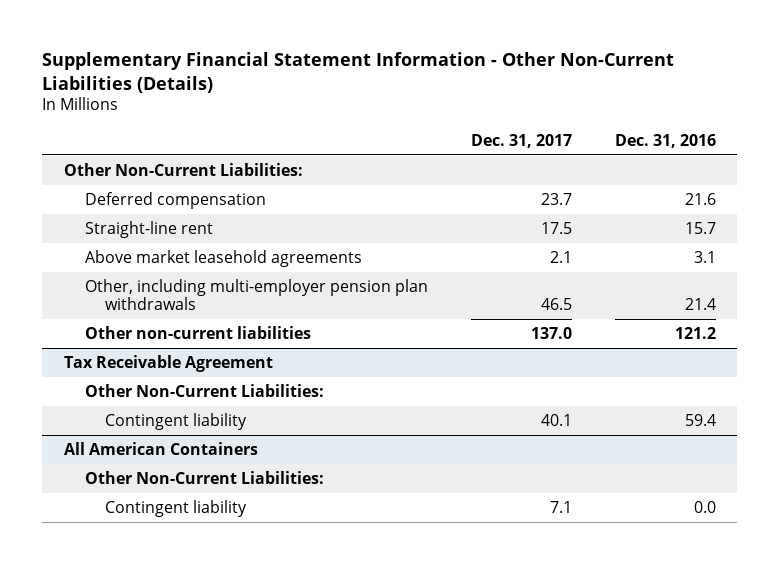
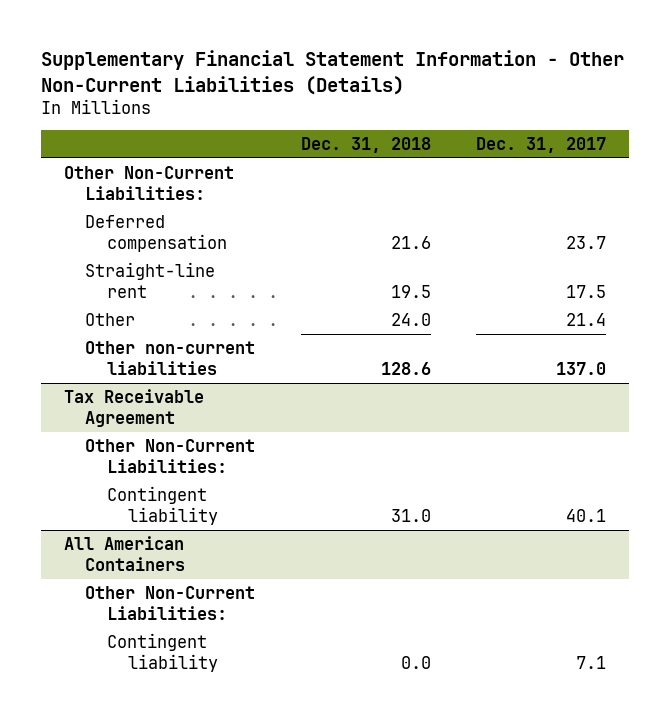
- | Dec. 31, 2017 | Dec. 31, 2016
+ | Dec. 31, 2018 | Dec. 31, 2017
- Above market leasehold agreements | 2.1 | 3.1
- Other, including multi-employer pension plan withdrawals | 46.5 | 21.4
+ Other | 24.0 | 21.4

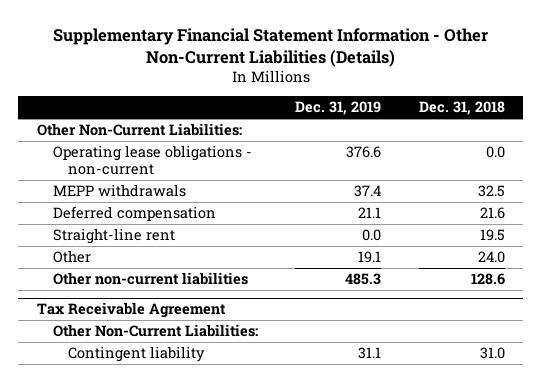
- | Dec. 31, 2018 | Dec. 31, 2017
+ | Dec. 31, 2019 | Dec. 31, 2018
+ Operating lease obligations - non-current | 376.6 | 0.0
+ MEPP withdrawals | 37.4 | 32.5
- All American Containers
- Other Non-Current Liabilities:
- Contingent liability | 0.0 | 7.1

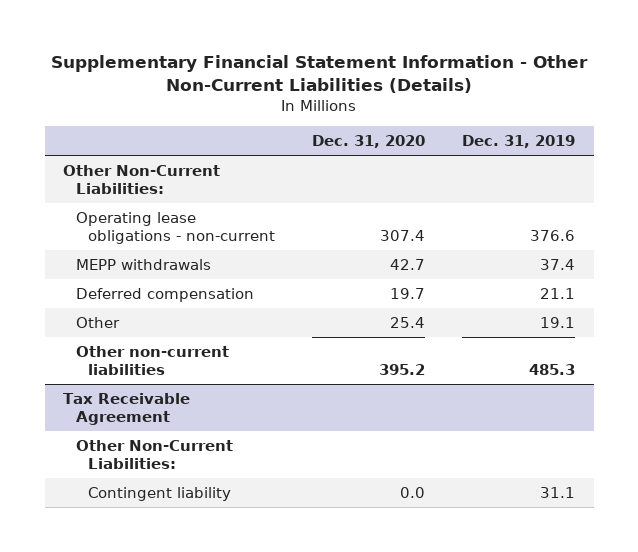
- | Dec. 31, 2019 | Dec. 31, 2018
+ | Dec. 31, 2020 | Dec. 31, 2019
- Straight-line rent | 0.0 | 19.5

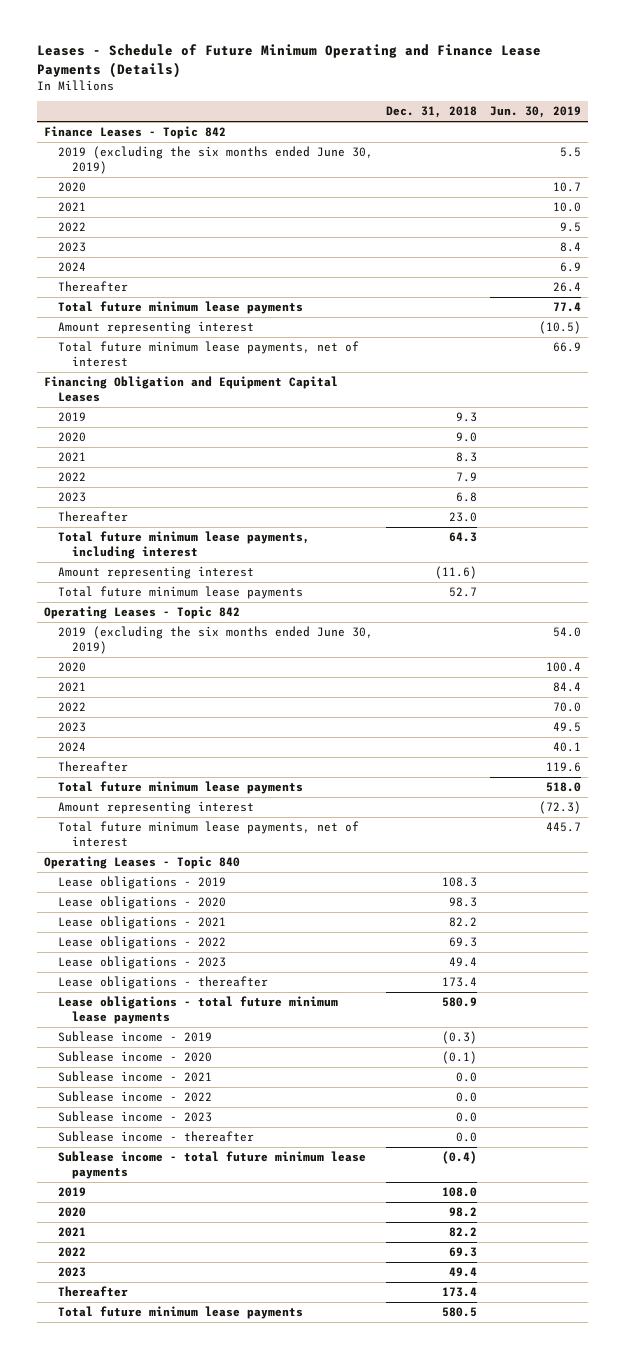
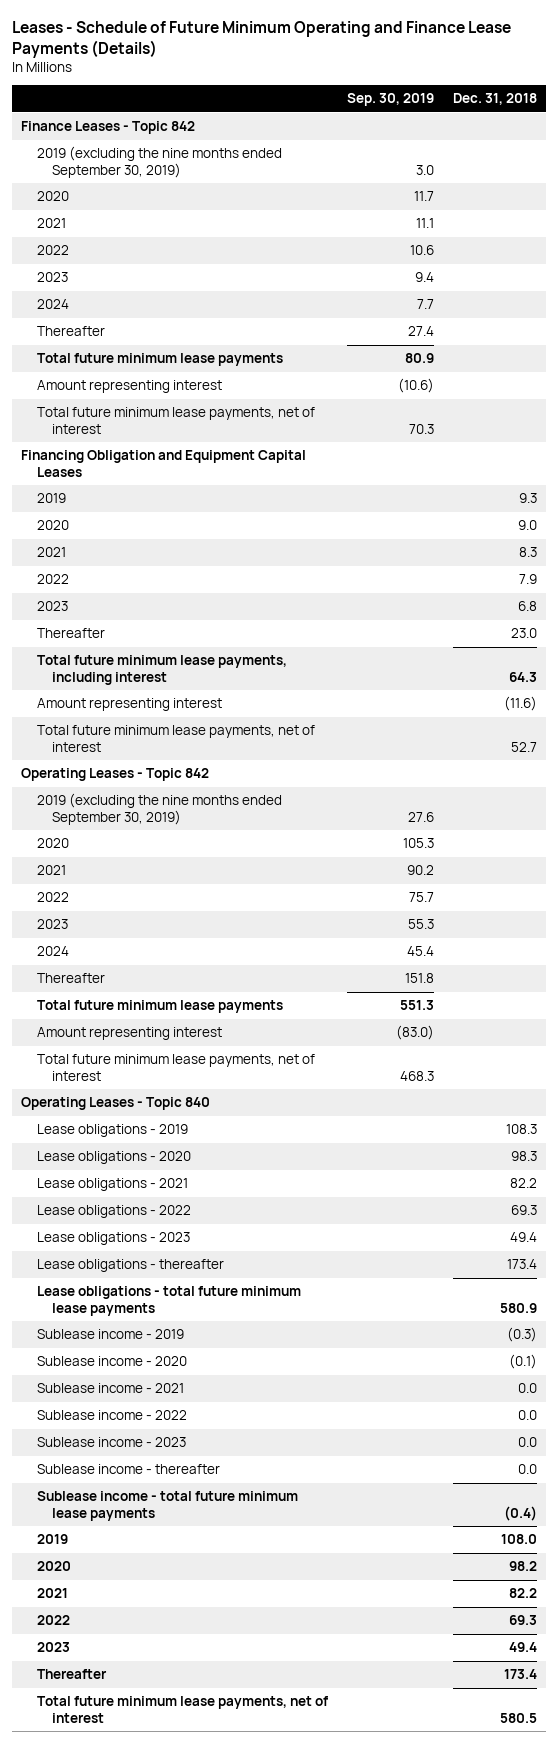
- | Dec. 31, 2018 | Jun. 30, 2019
+ | Sep. 30, 2019 | Dec. 31, 2018
- 2019 (excluding the six months ended June 30, 2019) | | 5.5
+ 2019 (excluding the nine months ended September 30, 2019) | 3.0 |
- Total future minimum lease payments | 52.7 |
+ Total future minimum lease payments, net of interest | | 52.7
- 2019 (excluding the six months ended June 30, 2019) | | 54.0
+ 2019 (excluding the nine months ended September 30, 2019) | 27.6 |
- Total future minimum lease payments | 580.5 |
+ Total future minimum lease payments, net of interest | | 580.5

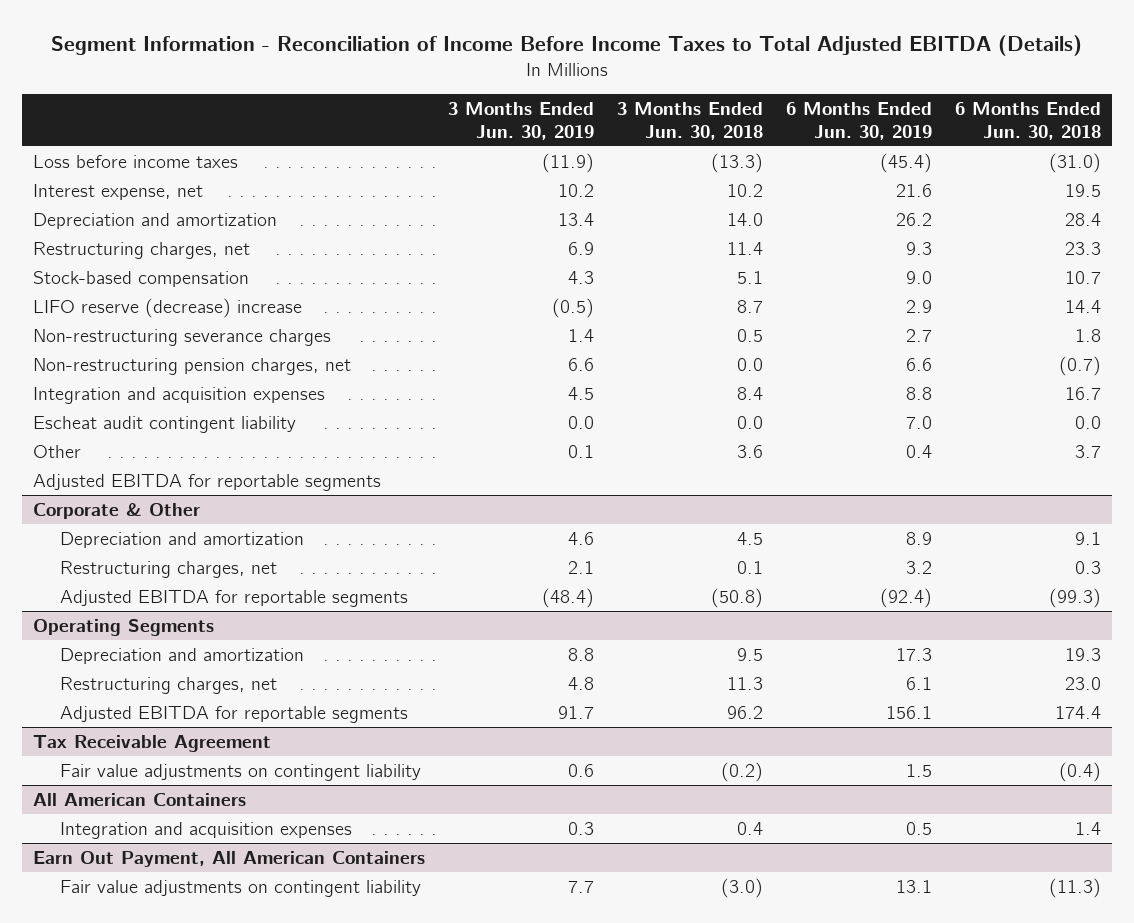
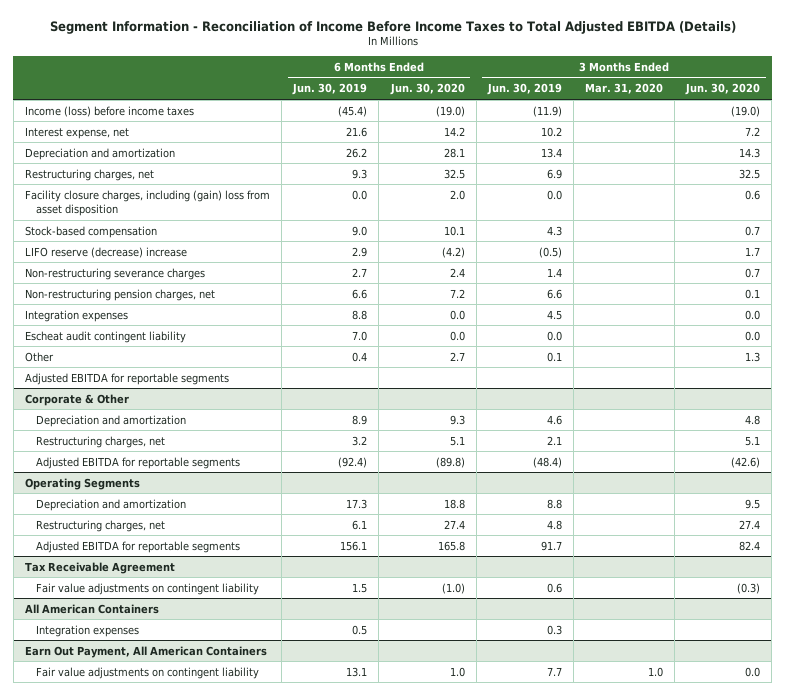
- | 3 Months Ended Jun. 30, 2019 | 3 Months Ended Jun. 30, 2018 | 6 Months Ended Jun. 30, 2019 | 6 Months Ended Jun. 30, 2018
+ | 6 Months Ended Jun. 30, 2019 | 6 Months Ended Jun. 30, 2020 | 3 Months Ended Jun. 30, 2019 | 3 Months Ended Mar. 31, 2020 | 3 Months Ended Jun. 30, 2020
- Loss before income taxes | (11.9) | (13.3) | (45.4) | (31.0)
+ Income (loss) before income taxes | (45.4) | (19.0) | (11.9) | | (19.0)
+ Facility closure charges, including (gain) loss from asset disposition | 0.0 | 2.0 | 0.0 | | 0.6
- Integration and acquisition expenses | 4.5 | 8.4 | 8.8 | 16.7
+ Integration expenses | 8.8 | 0.0 | 4.5 | | 0.0
@ All American Containers
- Integration and acquisition expenses | 0.3 | 0.4 | 0.5 | 1.4
+ Integration expenses | 0.5 | | 0.3 | |

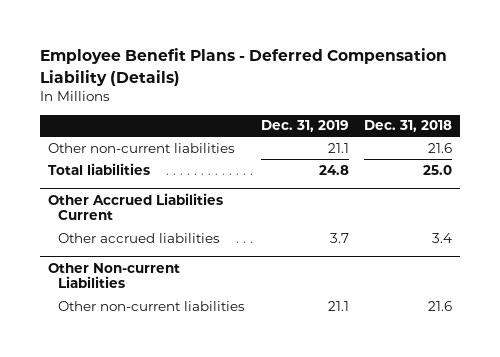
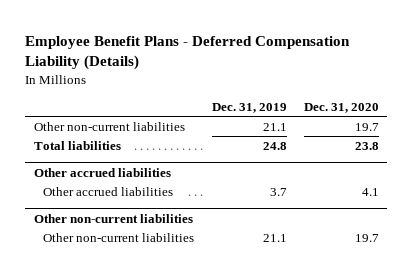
- | Dec. 31, 2019 | Dec. 31, 2018
+ | Dec. 31, 2019 | Dec. 31, 2020
- Other Accrued Liabilities Current
+ Other accrued liabilities
- Other Non-current Liabilities
+ Other non-current liabilities

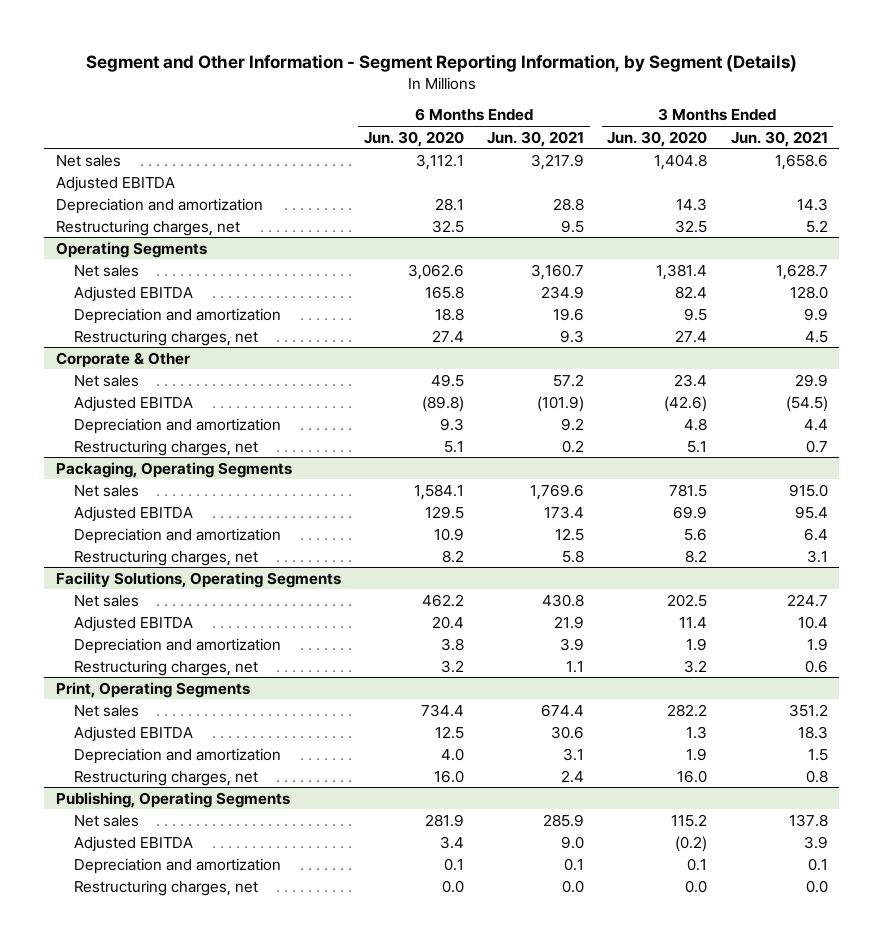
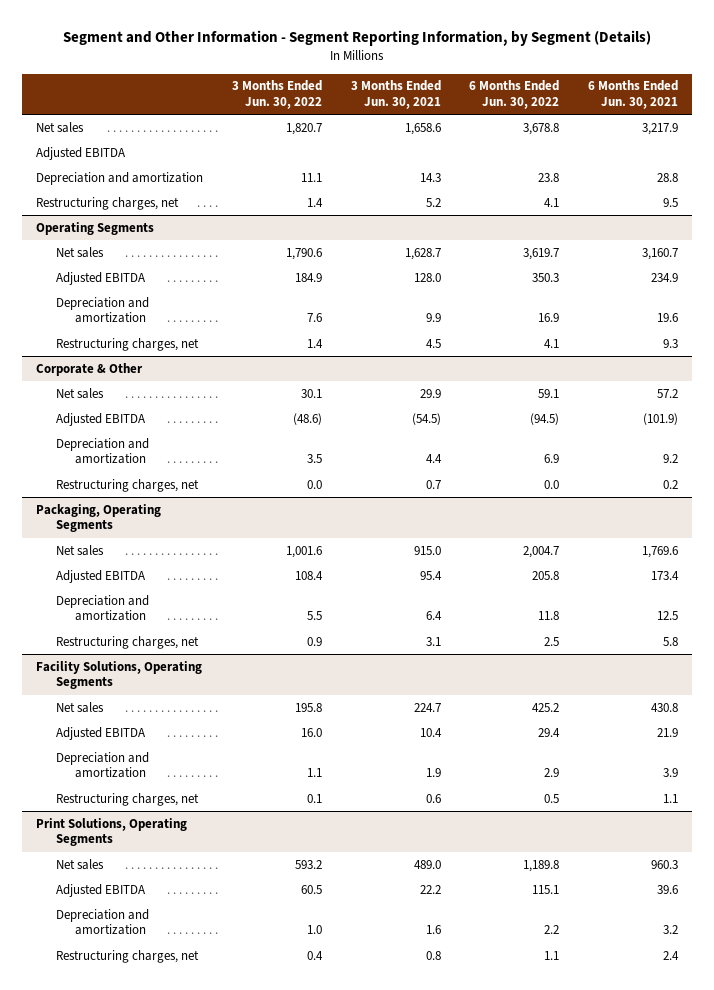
- | 6 Months Ended Jun. 30, 2020 | 6 Months Ended Jun. 30, 2021 | 3 Months Ended Jun. 30, 2020 | 3 Months Ended Jun. 30, 2021
+ | 3 Months Ended Jun. 30, 2022 | 3 Months Ended Jun. 30, 2021 | 6 Months Ended Jun. 30, 2022 | 6 Months Ended Jun. 30, 2021
- Print, Operating Segments
- Net sales | 734.4 | 674.4 | 282.2 | 351.2
- Adjusted EBITDA | 12.5 | 30.6 | 1.3 | 18.3
- Depreciation and amortization | 4.0 | 3.1 | 1.9 | 1.5
+ Print Solutions, Operating Segments
+ Net sales | 593.2 | 489.0 | 1,189.8 | 960.3
+ Adjusted EBITDA | 60.5 | 22.2 | 115.1 | 39.6
+ Depreciation and amortization | 1.0 | 1.6 | 2.2 | 3.2
- Publishing, Operating Segments
- Net sales | 281.9 | 285.9 | 115.2 | 137.8
- Adjusted EBITDA | 3.4 | 9.0 | (0.2) | 3.9
- Depreciation and amortization | 0.1 | 0.1 | 0.1 | 0.1
- Restructuring charges, net | 0.0 | 0.0 | 0.0 | 0.0

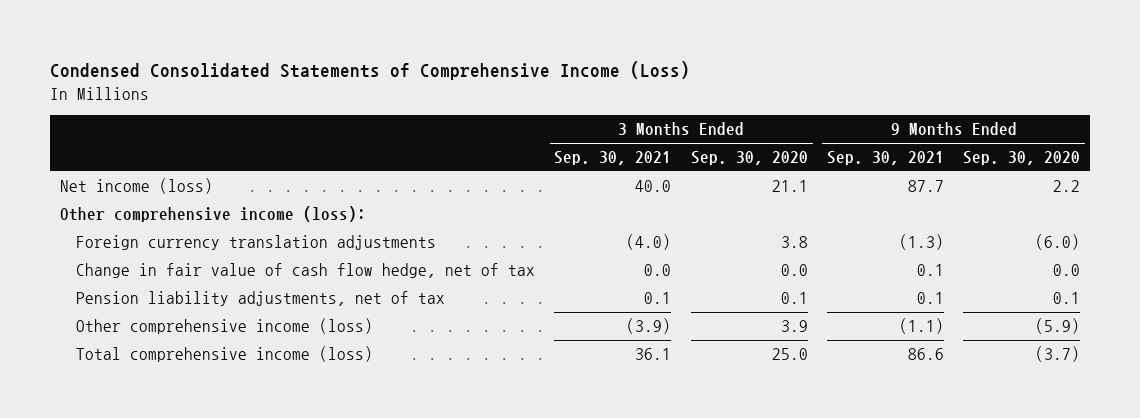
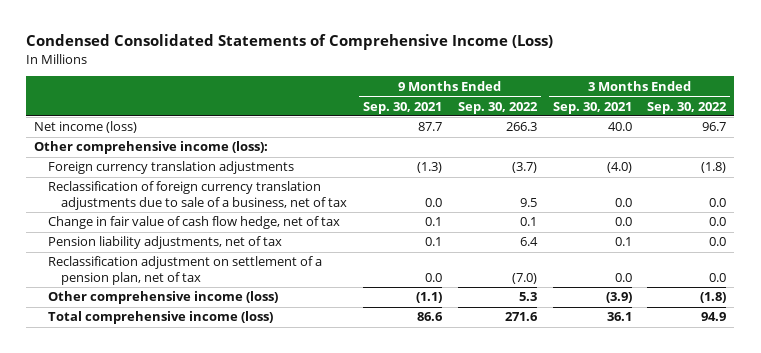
- | 3 Months Ended Sep. 30, 2021 | 3 Months Ended Sep. 30, 2020 | 9 Months Ended Sep. 30, 2021 | 9 Months Ended Sep. 30, 2020
+ | 9 Months Ended Sep. 30, 2021 | 9 Months Ended Sep. 30, 2022 | 3 Months Ended Sep. 30, 2021 | 3 Months Ended Sep. 30, 2022
+ Reclassification of foreign currency translation adjustments due to sale of a business, net of tax | 0.0 | 9.5 | 0.0 | 0.0
+ Reclassification adjustment on settlement of a pension plan, net of tax | 0.0 | (7.0) | 0.0 | 0.0

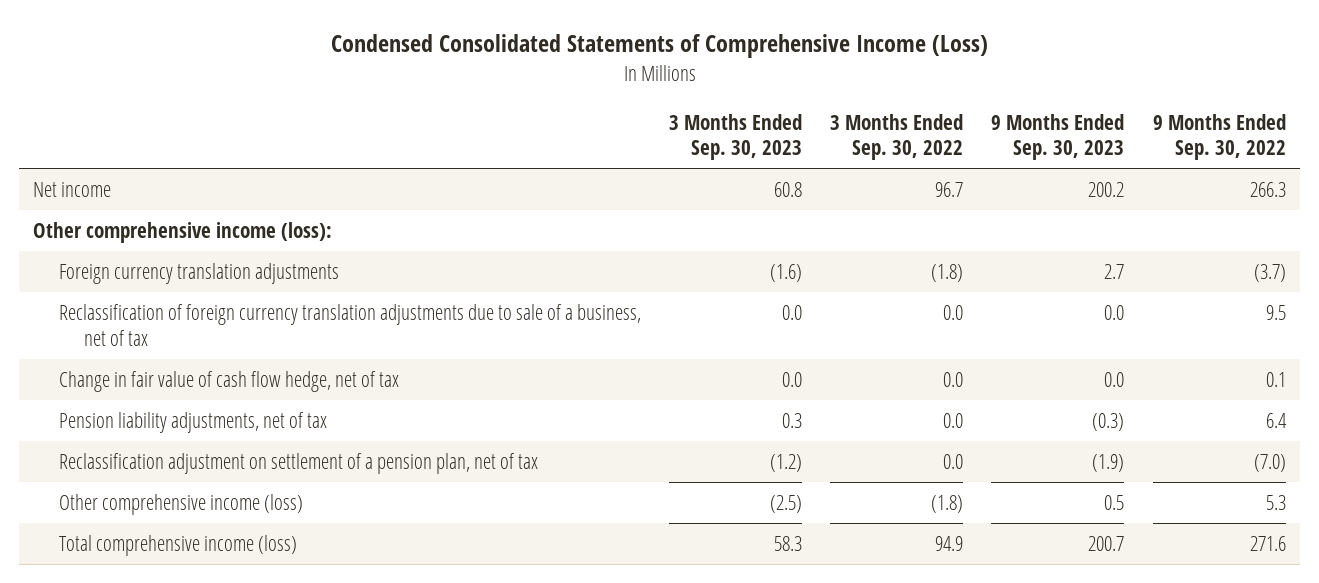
- | 9 Months Ended Sep. 30, 2021 | 9 Months Ended Sep. 30, 2022 | 3 Months Ended Sep. 30, 2021 | 3 Months Ended Sep. 30, 2022
+ | 3 Months Ended Sep. 30, 2023 | 3 Months Ended Sep. 30, 2022 | 9 Months Ended Sep. 30, 2023 | 9 Months Ended Sep. 30, 2022
- Net income (loss) | 87.7 | 266.3 | 40.0 | 96.7
+ Net income | 60.8 | 96.7 | 200.2 | 266.3

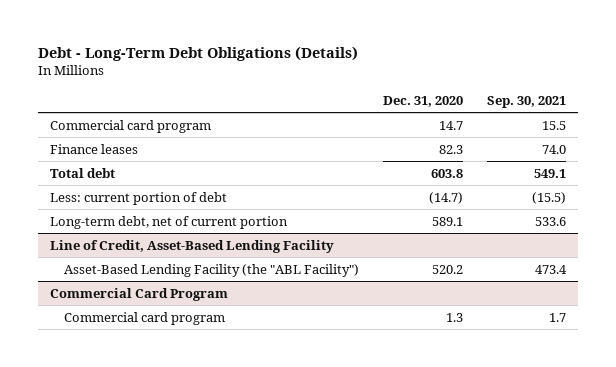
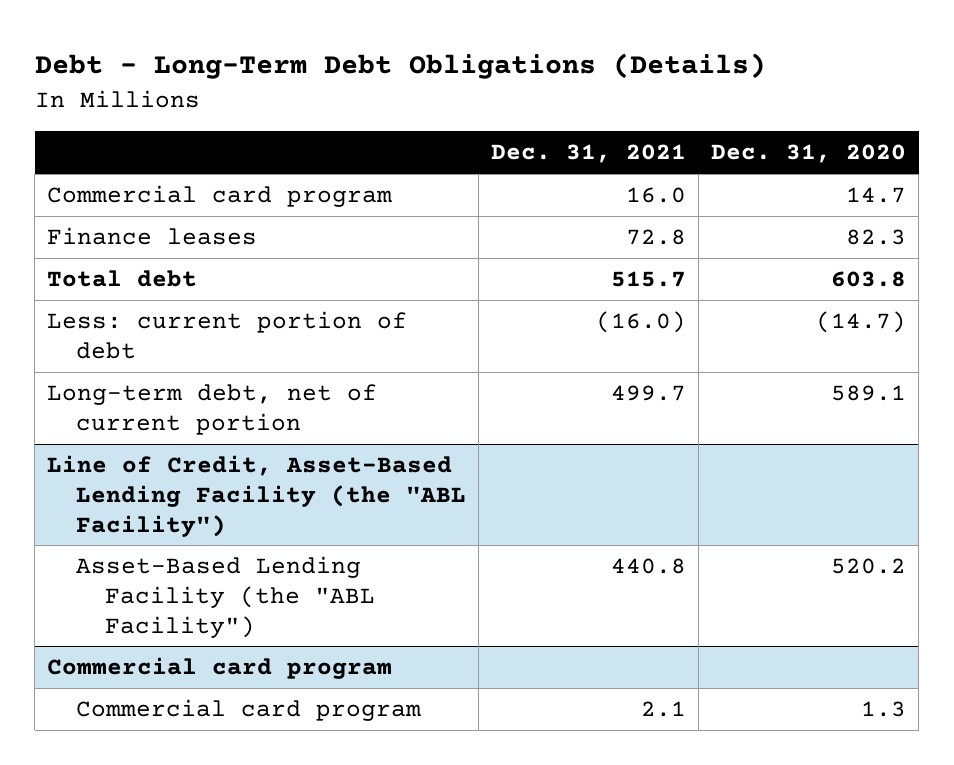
- | Dec. 31, 2020 | Sep. 30, 2021
+ | Dec. 31, 2021 | Dec. 31, 2020
- Line of Credit, Asset-Based Lending Facility
+ Line of Credit, Asset-Based Lending Facility (the "ABL Facility")
- Commercial Card Program
+ Commercial card program

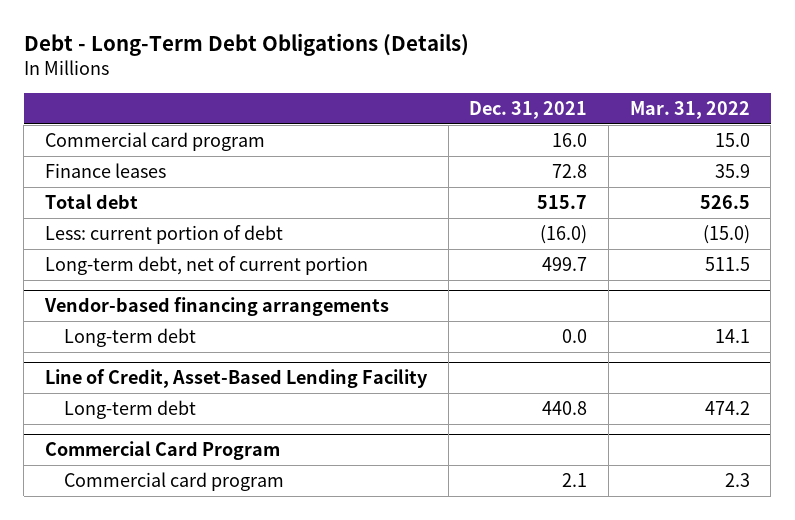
- | Dec. 31, 2021 | Dec. 31, 2020
+ | Dec. 31, 2021 | Mar. 31, 2022
- Line of Credit, Asset-Based Lending Facility (the "ABL Facility")
- Asset-Based Lending Facility (the "ABL Facility") | 440.8 | 520.2
- Commercial card program
+ Vendor-based financing arrangements
+ Long-term debt | 0.0 | 14.1
+ Line of Credit, Asset-Based Lending Facility
+ Long-term debt | 440.8 | 474.2
+ Commercial Card Program

